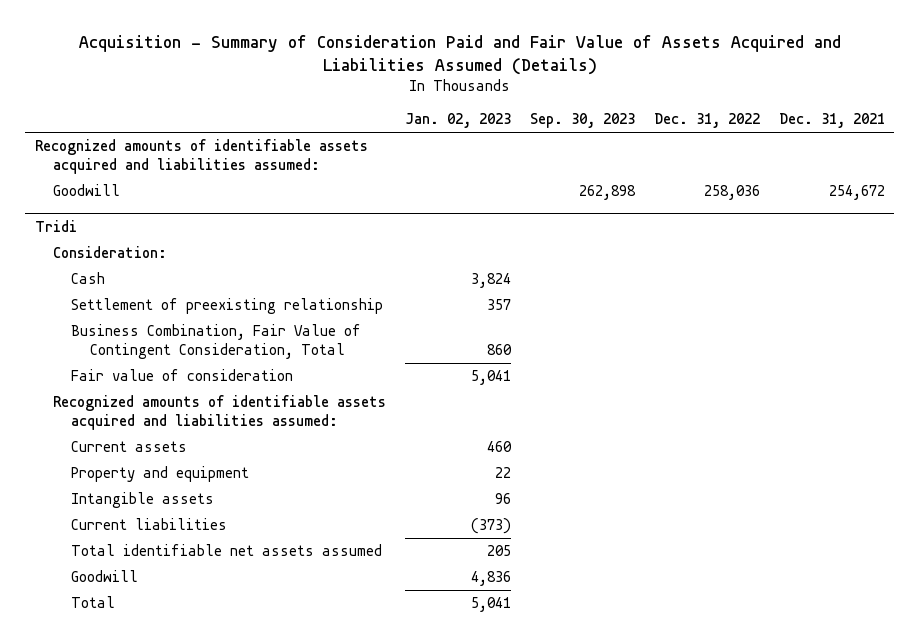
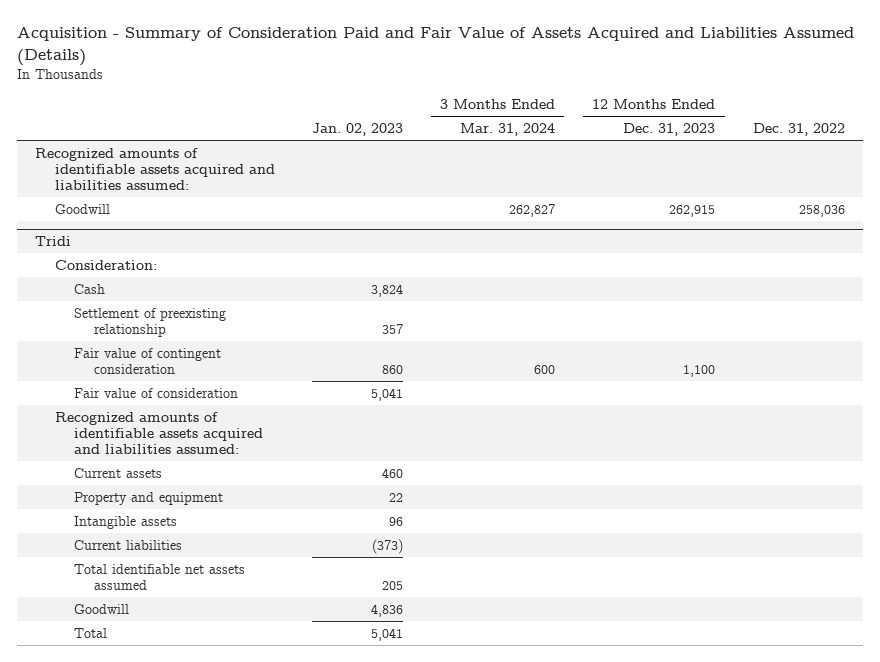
- | Jan. 02, 2023 | Sep. 30, 2023 | Dec. 31, 2022 | Dec. 31, 2021
+ | Jan. 02, 2023 | 3 Months Ended Mar. 31, 2024 | 12 Months Ended Dec. 31, 2023 | Dec. 31, 2022
@ Tridi
- Business Combination, Fair Value of Contingent Consideration, Total | 860 | | |
+ Fair value of contingent consideration | 860 | 600 | 1,100 |

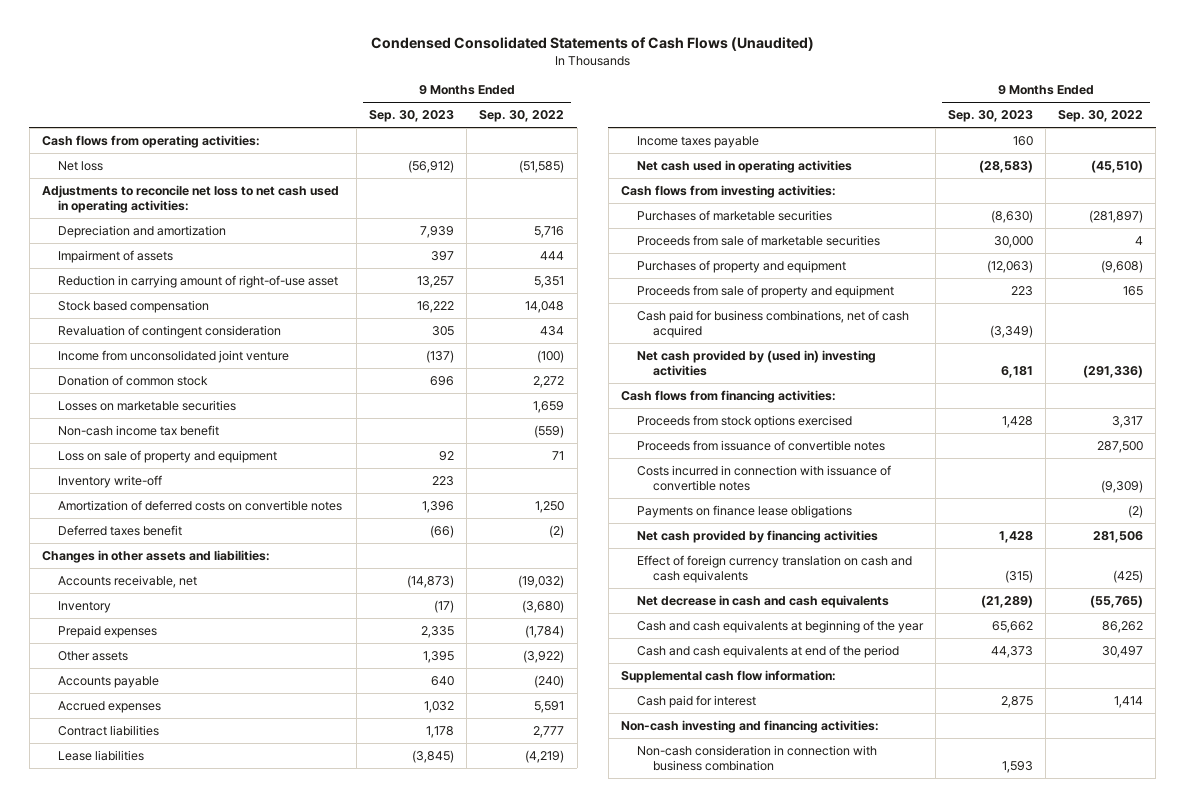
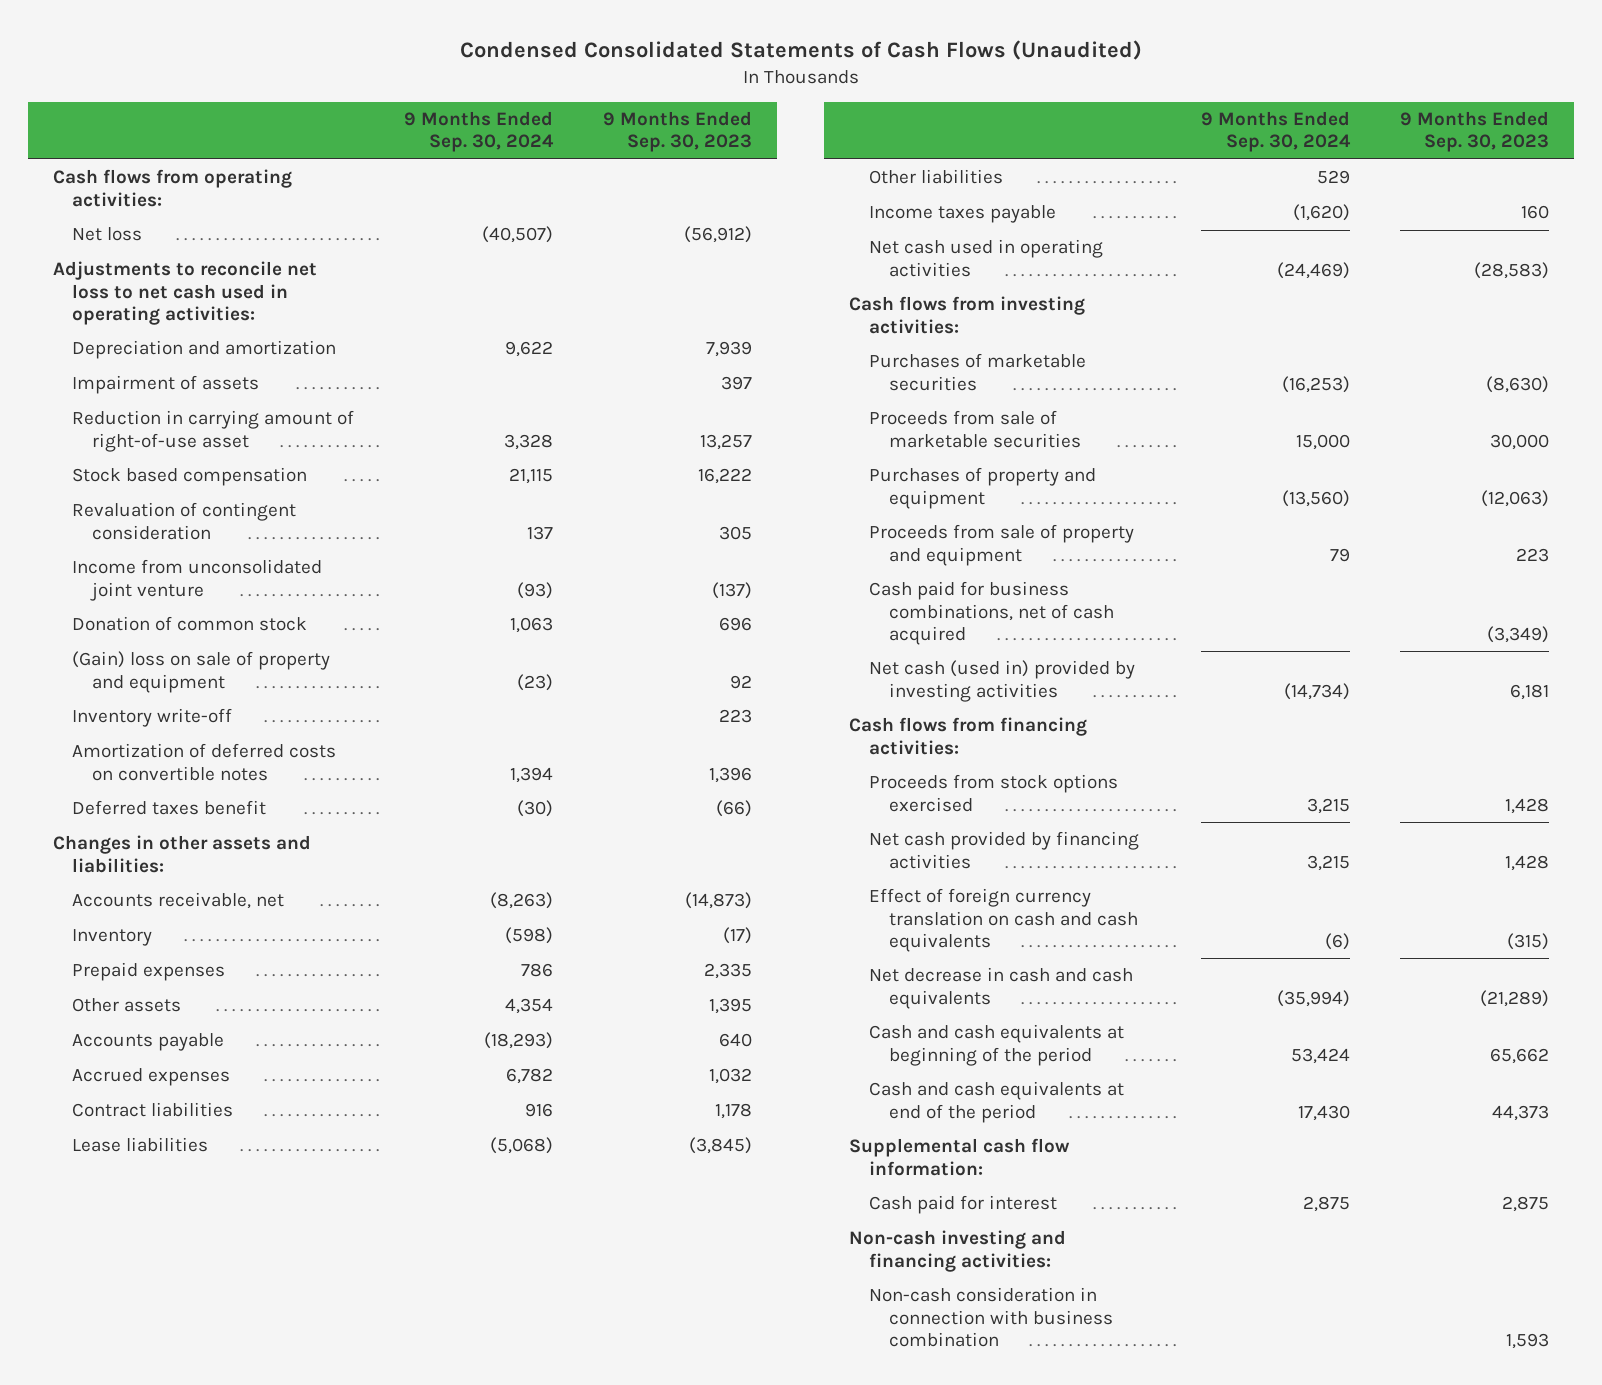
- | 9 Months Ended Sep. 30, 2023 | 9 Months Ended Sep. 30, 2022
+ | 9 Months Ended Sep. 30, 2024 | 9 Months Ended Sep. 30, 2023
- Losses on marketable securities | | 1,659
- Non-cash income tax benefit | | (559)
- Loss on sale of property and equipment | 92 | 71
+ (Gain) loss on sale of property and equipment | (23) | 92
+ Other liabilities | 529 |
- Net cash provided by (used in) investing activities | 6,181 | (291,336)
+ Net cash (used in) provided by investing activities | (14,734) | 6,181
- Proceeds from issuance of convertible notes | | 287,500
- Costs incurred in connection with issuance of convertible notes | | (9,309)
- Payments on finance lease obligations | | (2)
- Cash and cash equivalents at beginning of the year | 65,662 | 86,262
+ Cash and cash equivalents at beginning of the period | 53,424 | 65,662

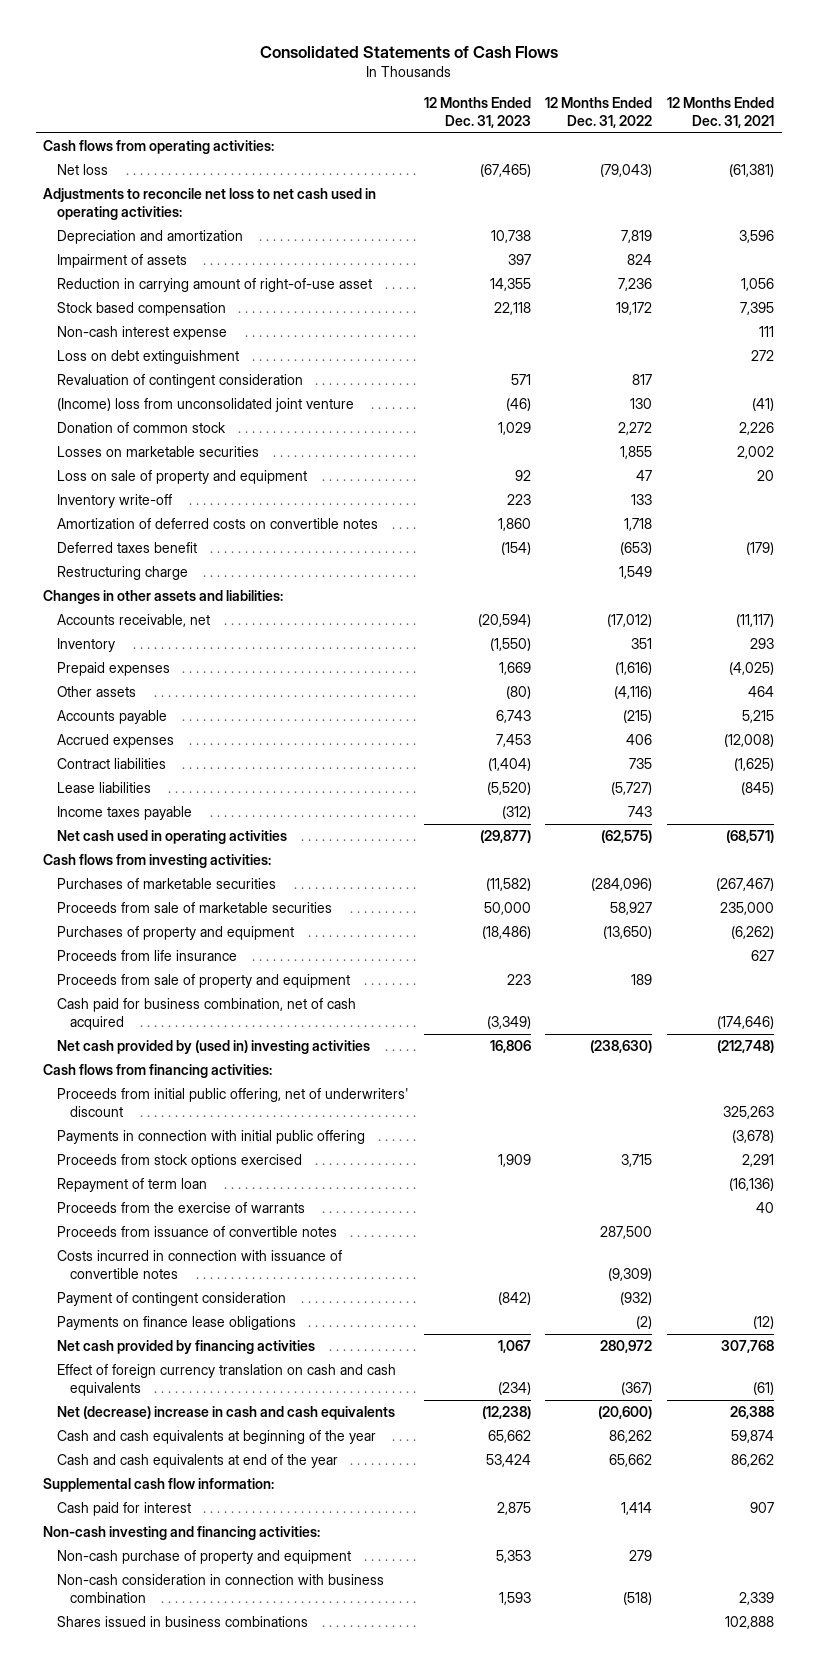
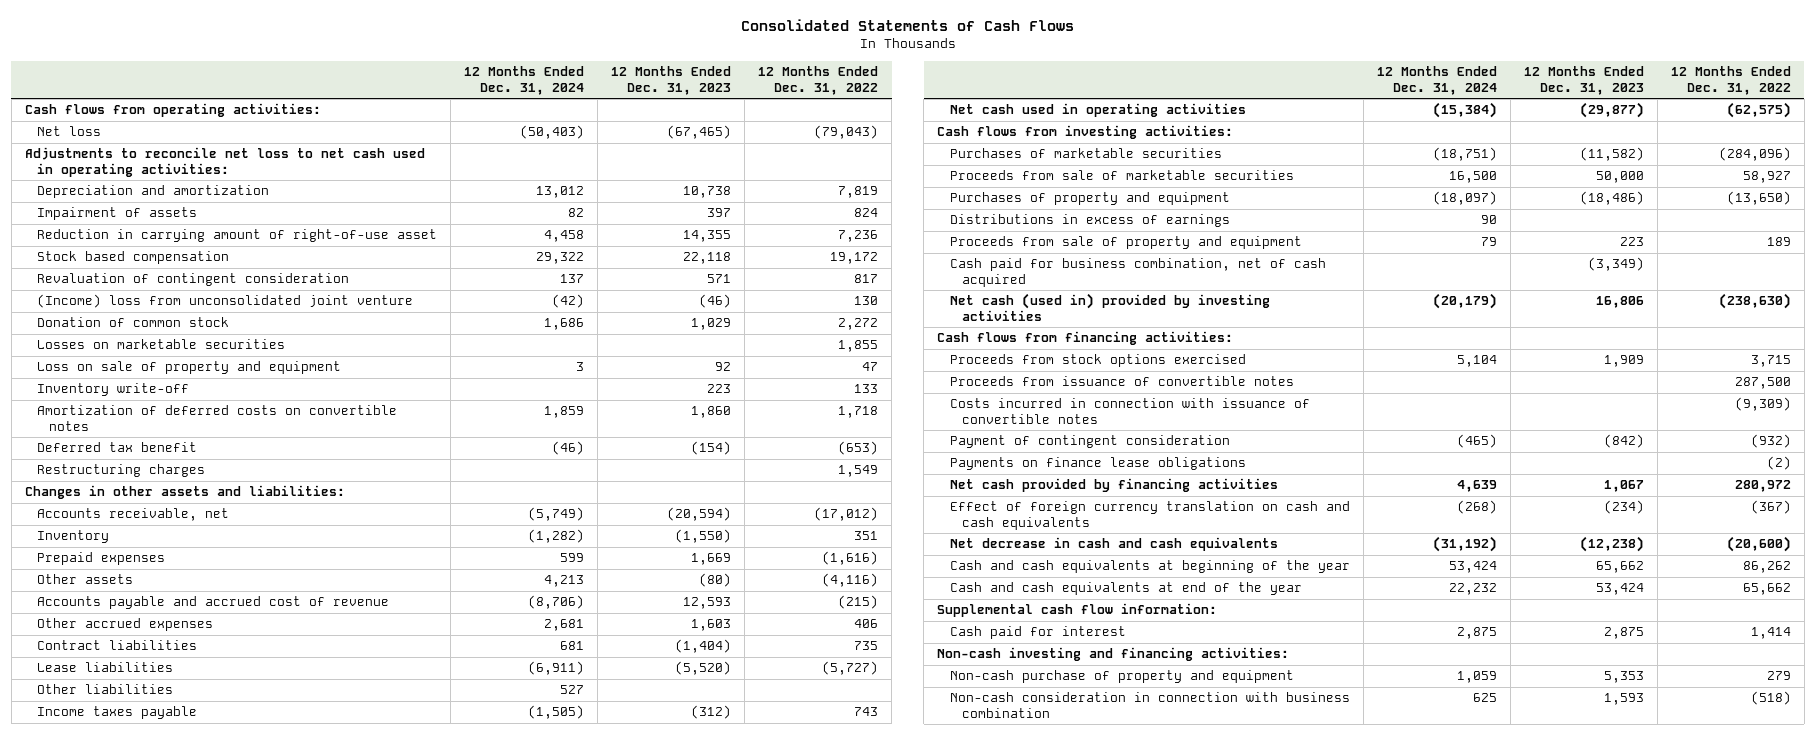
- | 12 Months Ended Dec. 31, 2023 | 12 Months Ended Dec. 31, 2022 | 12 Months Ended Dec. 31, 2021
+ | 12 Months Ended Dec. 31, 2024 | 12 Months Ended Dec. 31, 2023 | 12 Months Ended Dec. 31, 2022
- Non-cash interest expense | | | 111
- Loss on debt extinguishment | | | 272
- Deferred taxes benefit | (154) | (653) | (179)
- Restructuring charge | | 1,549 |
+ Deferred tax benefit | (46) | (154) | (653)
+ Restructuring charges | | | 1,549
- Accounts payable | 6,743 | (215) | 5,215
- Accrued expenses | 7,453 | 406 | (12,008)
+ Accounts payable and accrued cost of revenue | (8,706) | 12,593 | (215)
+ Other accrued expenses | 2,681 | 1,603 | 406
+ Other liabilities | 527 | |
- Proceeds from life insurance | | | 627
+ Distributions in excess of earnings | 90 | |
- Net cash provided by (used in) investing activities | 16,806 | (238,630) | (212,748)
+ Net cash (used in) provided by investing activities | (20,179) | 16,806 | (238,630)
- Proceeds from initial public offering, net of underwriters' discount | | | 325,263
- Payments in connection with initial public offering | | | (3,678)
- Repayment of term loan | | | (16,136)
- Proceeds from the exercise of warrants | | | 40
- Net (decrease) increase in cash and cash equivalents | (12,238) | (20,600) | 26,388
+ Net decrease in cash and cash equivalents | (31,192) | (12,238) | (20,600)
- Shares issued in business combinations | | | 102,888

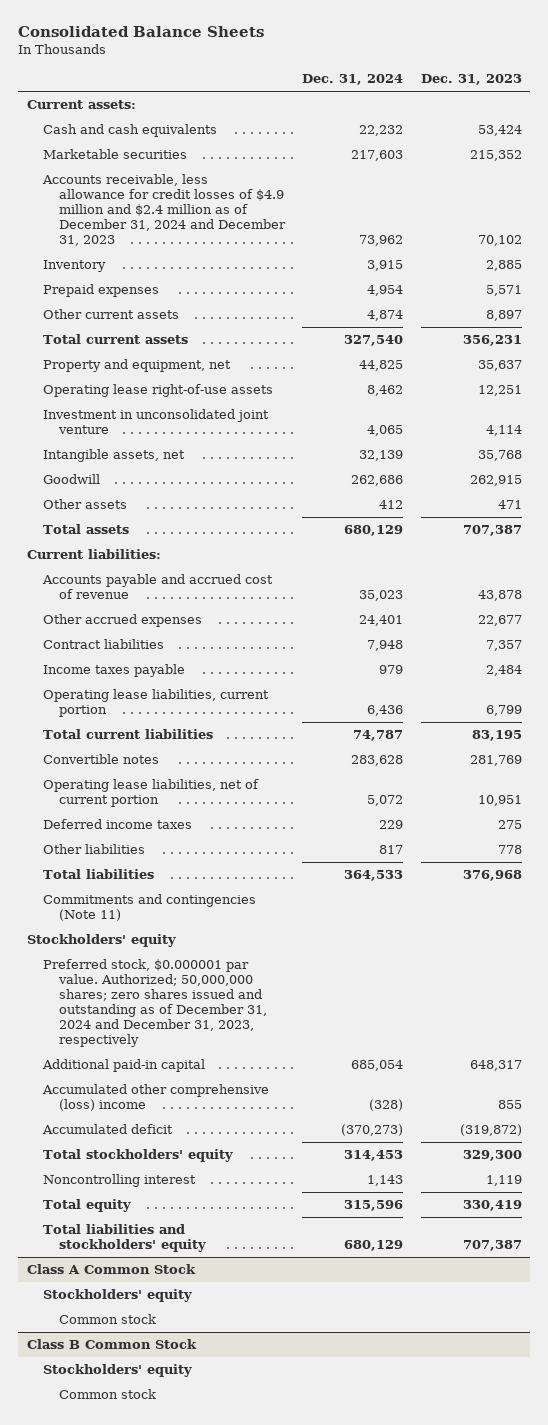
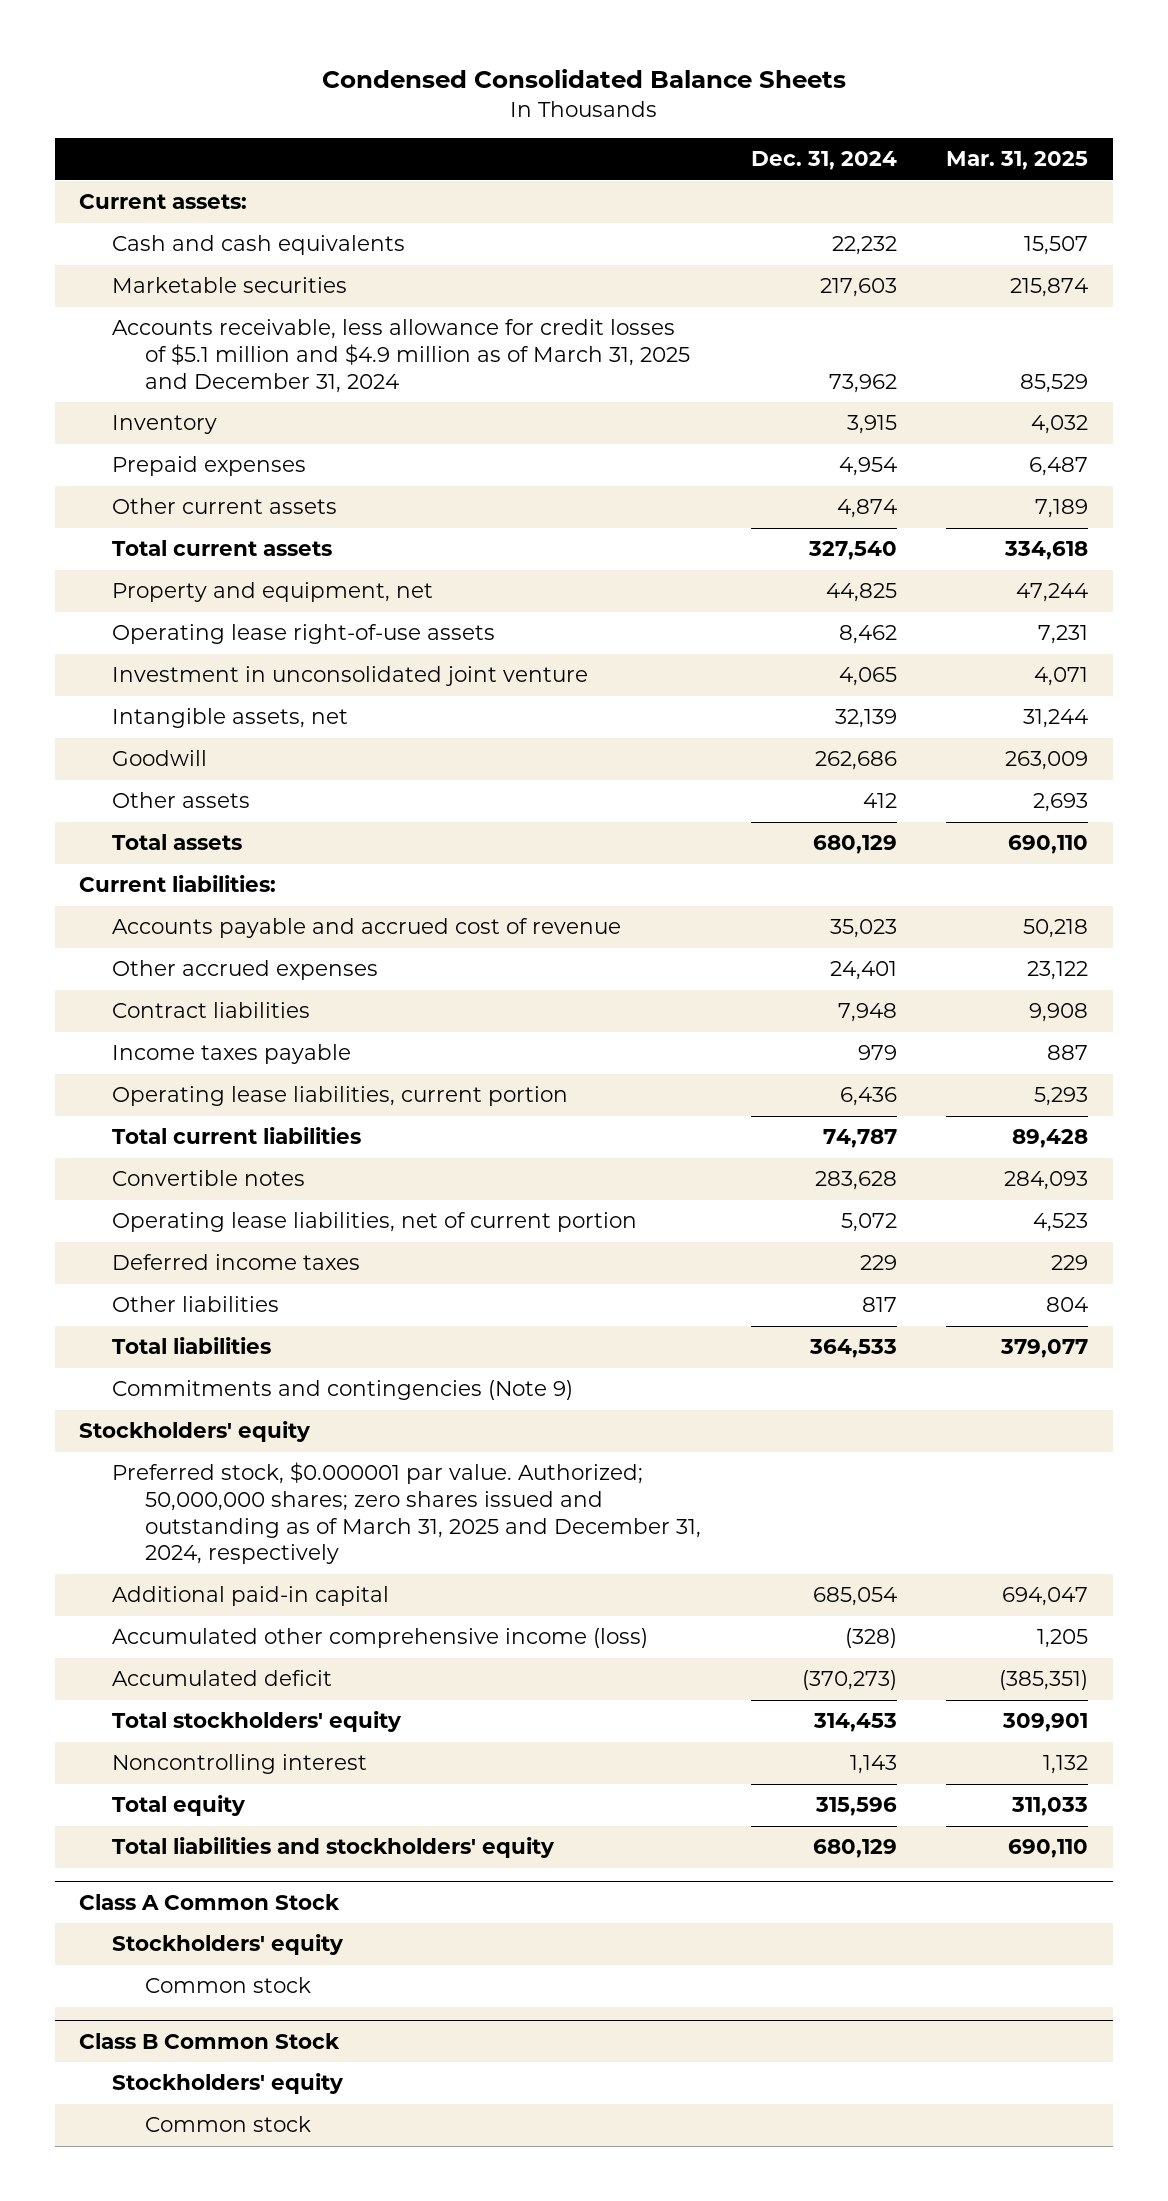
- Consolidated Balance Sheets
+ Condensed Consolidated Balance Sheets
- | Dec. 31, 2024 | Dec. 31, 2023
+ | Dec. 31, 2024 | Mar. 31, 2025
- Accounts receivable, less allowance for credit losses of $4.9 million and $2.4 million as of December 31, 2024 and December 31, 2023 | 73,962 | 70,102
+ Accounts receivable, less allowance for credit losses of $5.1 million and $4.9 million as of March 31, 2025 and December 31, 2024 | 73,962 | 85,529
- Commitments and contingencies (Note 11)
+ Commitments and contingencies (Note 9)
- Preferred stock, $0.000001 par value. Authorized; 50,000,000 shares; zero shares issued and outstanding as of December 31, 2024 and December 31, 2023, respectively
+ Preferred stock, $0.000001 par value. Authorized; 50,000,000 shares; zero shares issued and outstanding as of March 31, 2025 and December 31, 2024, respectively
- Accumulated other comprehensive (loss) income | (328) | 855
+ Accumulated other comprehensive income (loss) | (328) | 1,205

